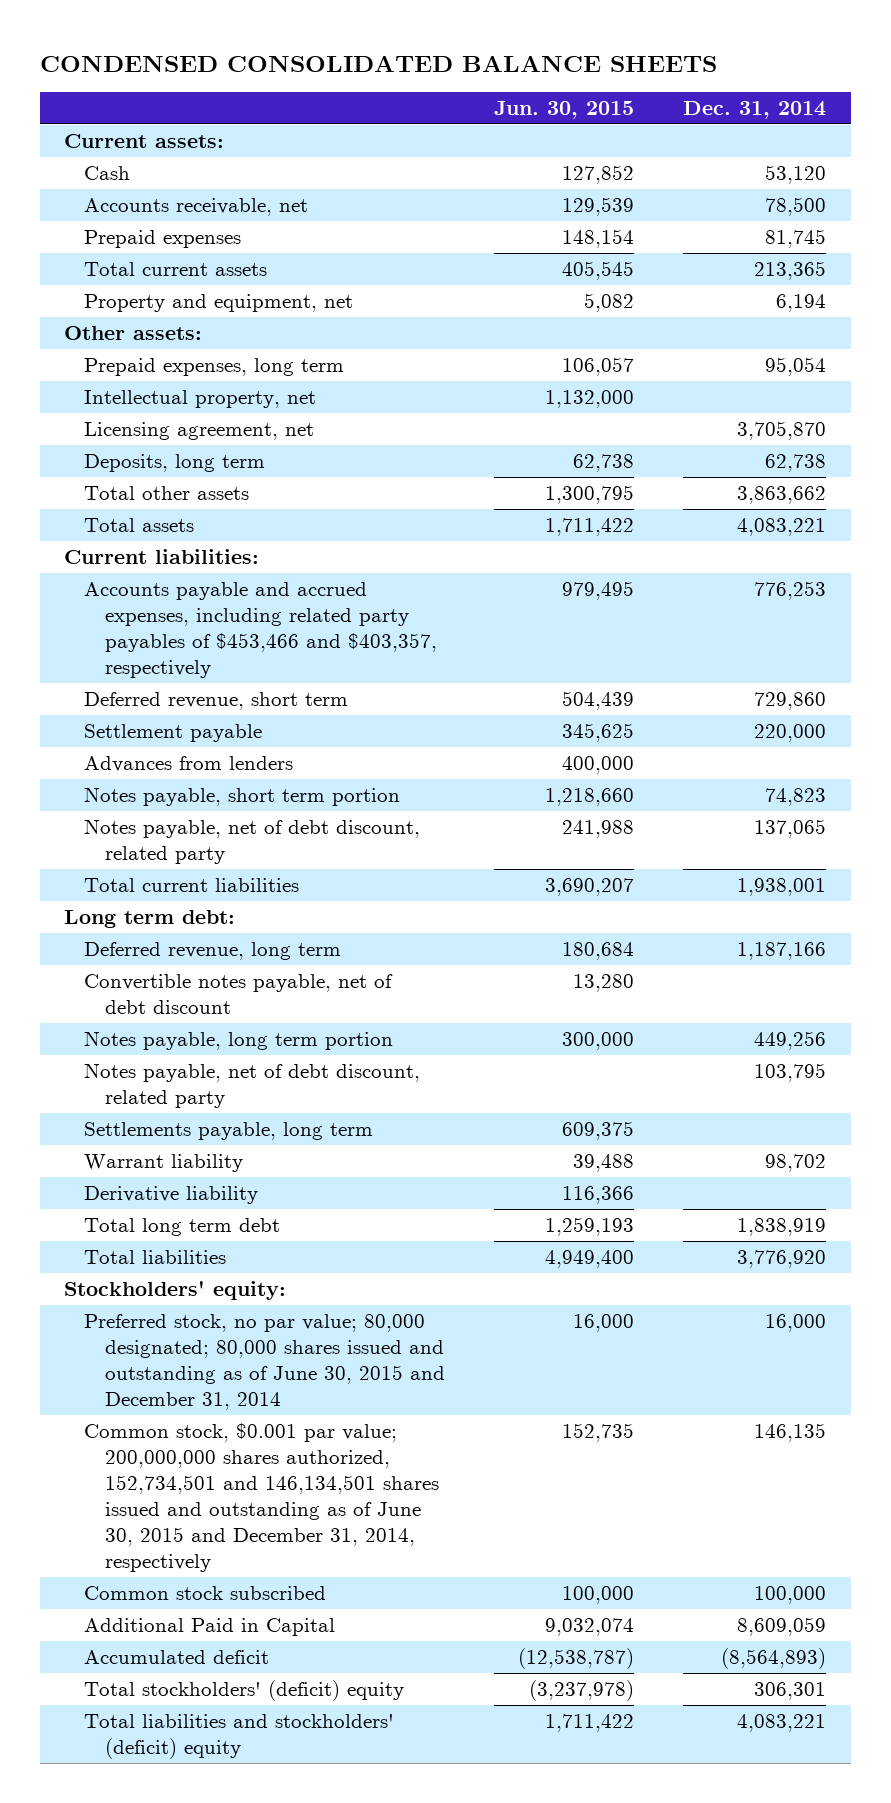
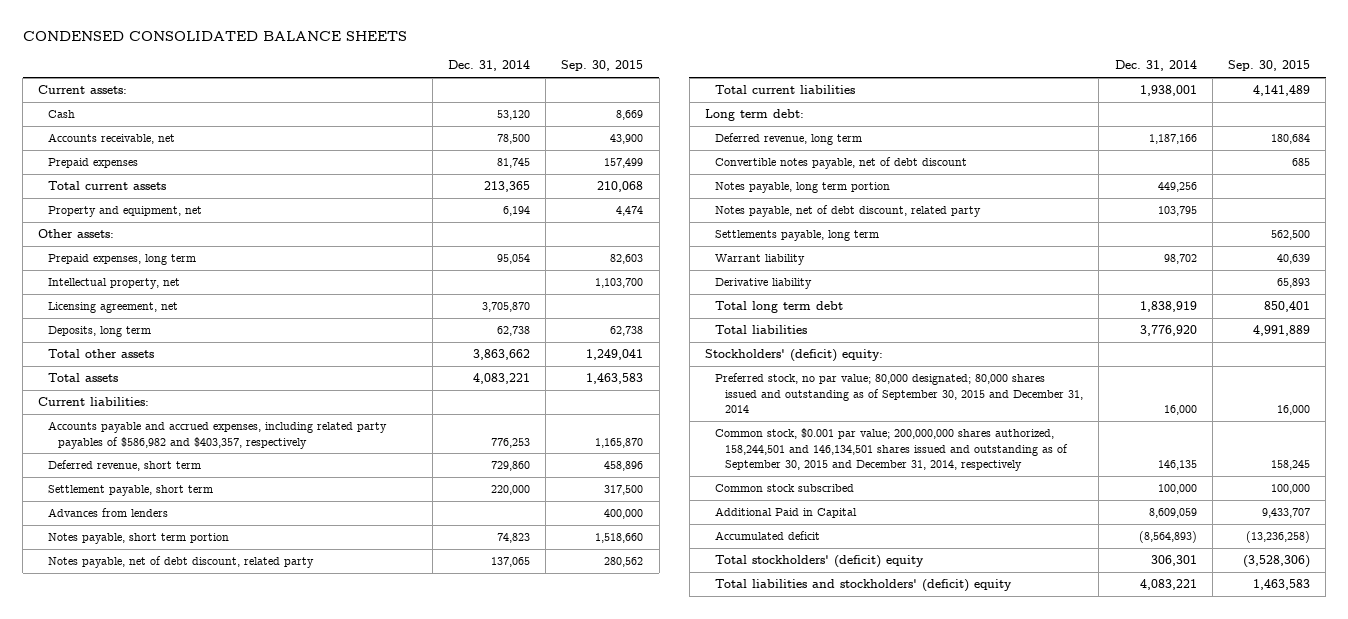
- | Jun. 30, 2015 | Dec. 31, 2014
+ | Dec. 31, 2014 | Sep. 30, 2015
- Accounts payable and accrued expenses, including related party payables of $453,466 and $403,357, respectively | 979,495 | 776,253
+ Accounts payable and accrued expenses, including related party payables of $586,982 and $403,357, respectively | 776,253 | 1,165,870
- Settlement payable | 345,625 | 220,000
+ Settlement payable, short term | 220,000 | 317,500
- Stockholders' equity:
- Preferred stock, no par value; 80,000 designated; 80,000 shares issued and outstanding as of June 30, 2015 and December 31, 2014 | 16,000 | 16,000
- Common stock, $0.001 par value; 200,000,000 shares authorized, 152,734,501 and 146,134,501 shares issued and outstanding as of June 30, 2015 and December 31, 2014, respectively | 152,735 | 146,135
+ Stockholders' (deficit) equity:
+ Preferred stock, no par value; 80,000 designated; 80,000 shares issued and outstanding as of September 30, 2015 and December 31, 2014 | 16,000 | 16,000
+ Common stock, $0.001 par value; 200,000,000 shares authorized, 158,244,501 and 146,134,501 shares issued and outstanding as of September 30, 2015 and December 31, 2014, respectively | 146,135 | 158,245

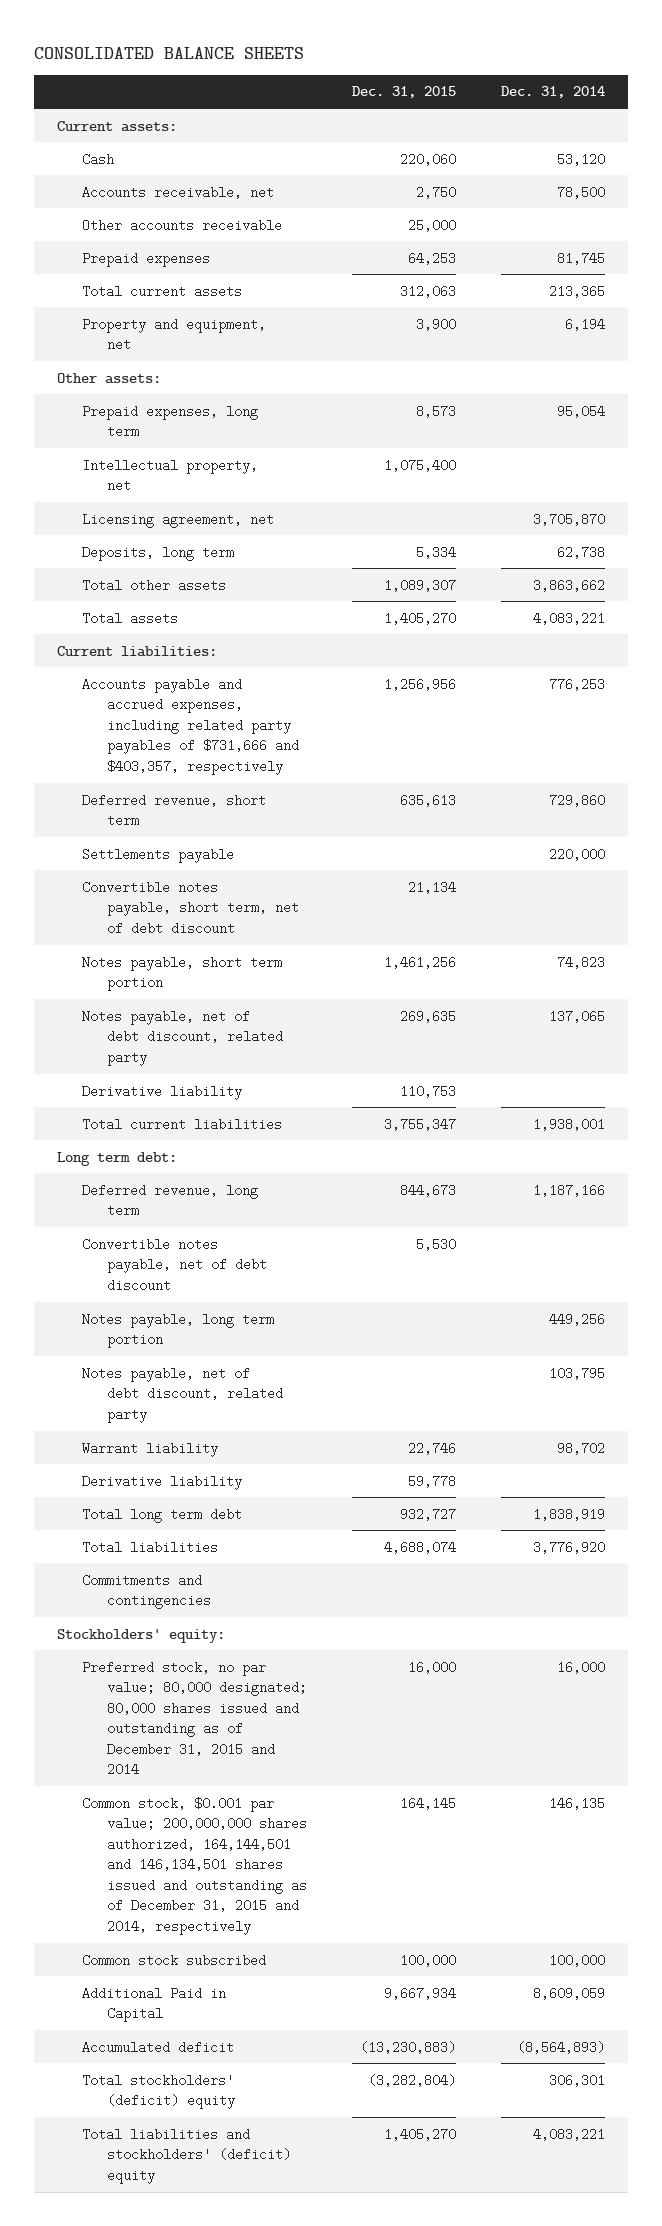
- CONDENSED CONSOLIDATED BALANCE SHEETS
+ CONSOLIDATED BALANCE SHEETS
- | Dec. 31, 2014 | Sep. 30, 2015
+ | Dec. 31, 2015 | Dec. 31, 2014
+ Other accounts receivable | 25,000 |
- Accounts payable and accrued expenses, including related party payables of $586,982 and $403,357, respectively | 776,253 | 1,165,870
+ Accounts payable and accrued expenses, including related party payables of $731,666 and $403,357, respectively | 1,256,956 | 776,253
- Settlement payable, short term | 220,000 | 317,500
- Advances from lenders | | 400,000
+ Settlements payable | | 220,000
+ Convertible notes payable, short term, net of debt discount | 21,134 |
+ Derivative liability | 110,753 |
- Settlements payable, long term | | 562,500
- Stockholders' (deficit) equity:
- Preferred stock, no par value; 80,000 designated; 80,000 shares issued and outstanding as of September 30, 2015 and December 31, 2014 | 16,000 | 16,000
- Common stock, $0.001 par value; 200,000,000 shares authorized, 158,244,501 and 146,134,501 shares issued and outstanding as of September 30, 2015 and December 31, 2014, respectively | 146,135 | 158,245
+ Commitments and contingencies
+ Stockholders' equity:
+ Preferred stock, no par value; 80,000 designated; 80,000 shares issued and outstanding as of December 31, 2015 and 2014 | 16,000 | 16,000
+ Common stock, $0.001 par value; 200,000,000 shares authorized, 164,144,501 and 146,134,501 shares issued and outstanding as of December 31, 2015 and 2014, respectively | 164,145 | 146,135

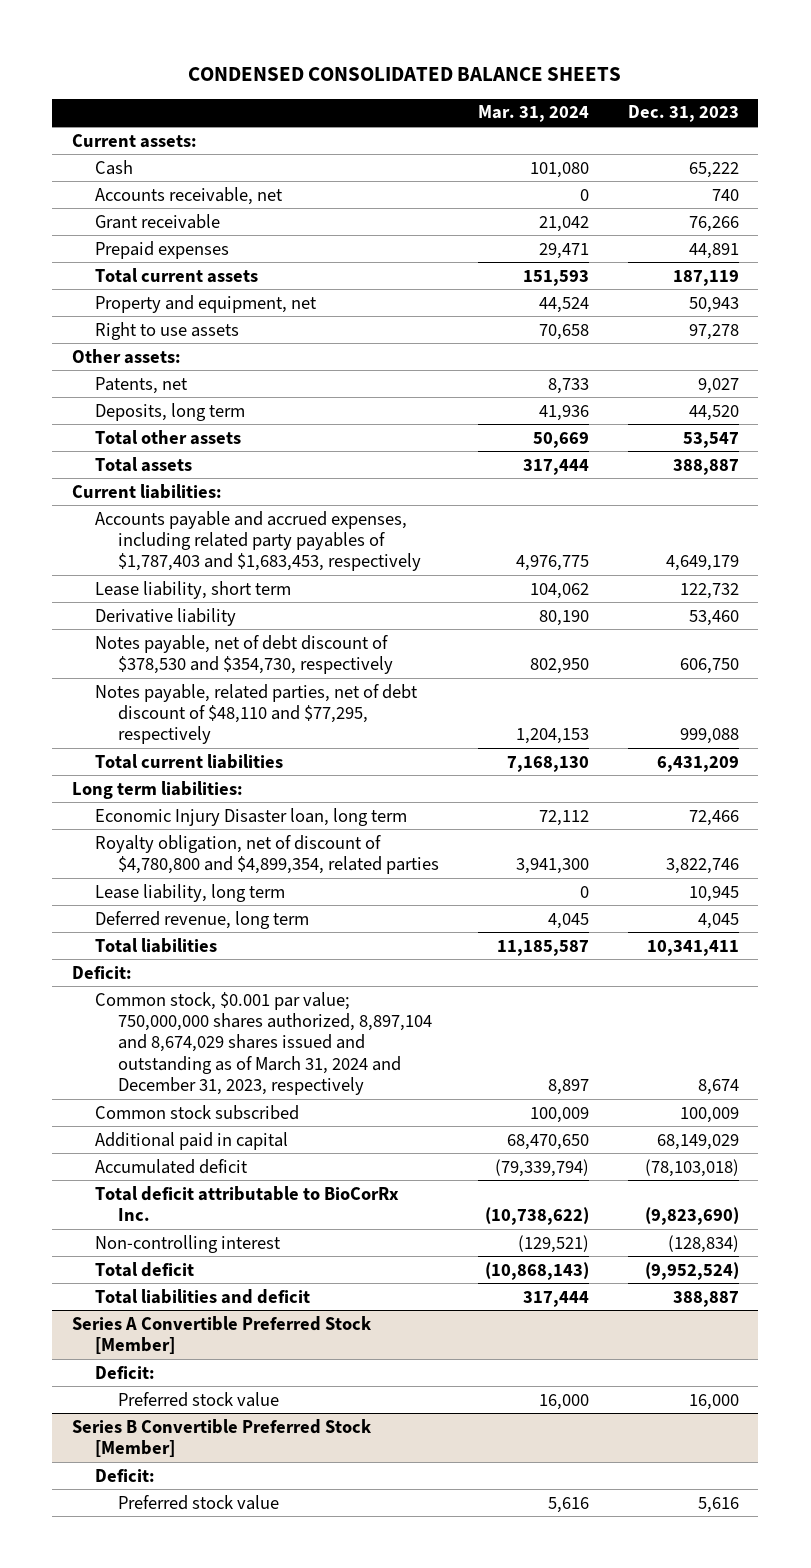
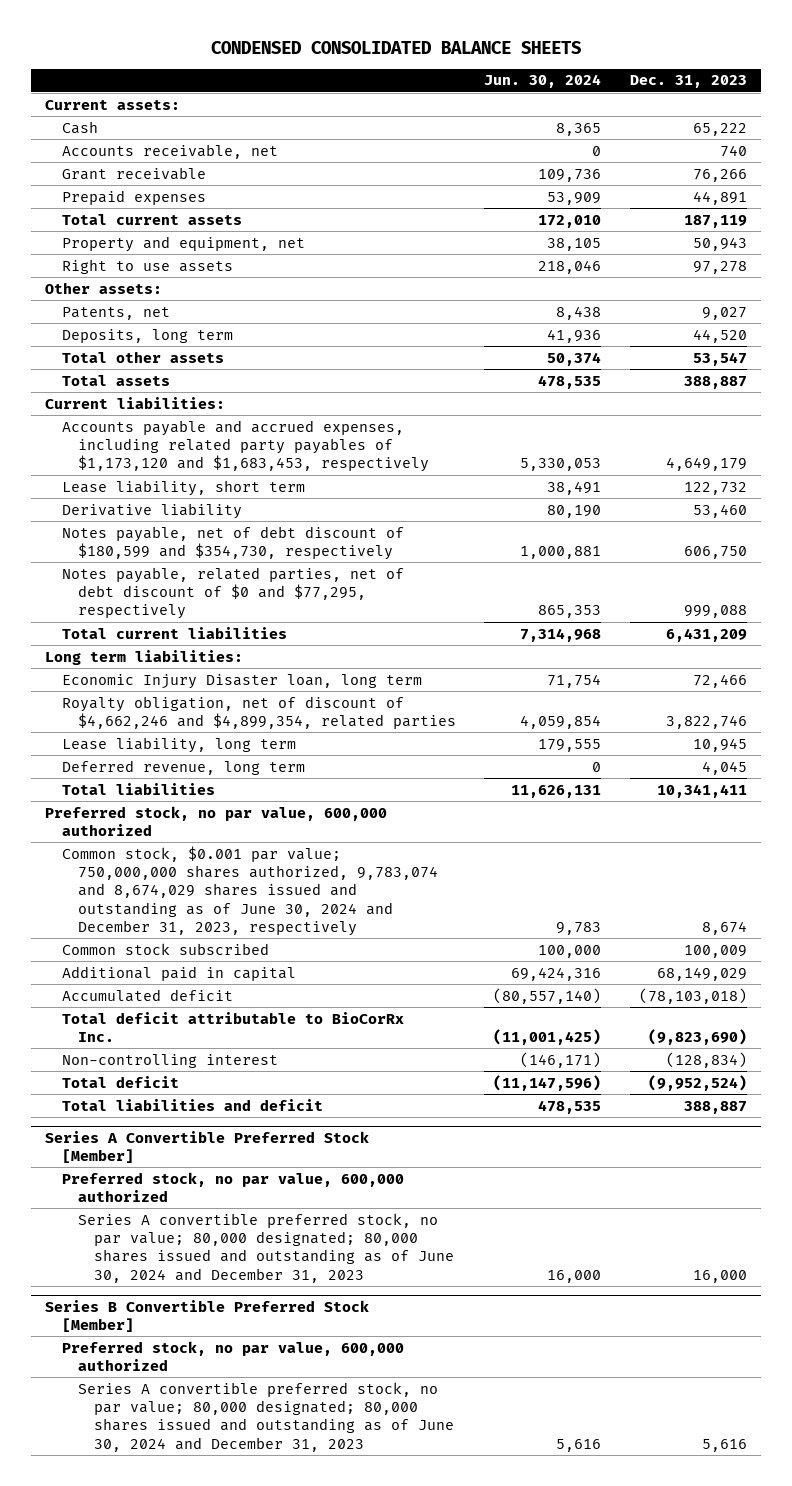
- | Mar. 31, 2024 | Dec. 31, 2023
+ | Jun. 30, 2024 | Dec. 31, 2023
- Accounts payable and accrued expenses, including related party payables of $1,787,403 and $1,683,453, respectively | 4,976,775 | 4,649,179
+ Accounts payable and accrued expenses, including related party payables of $1,173,120 and $1,683,453, respectively | 5,330,053 | 4,649,179
- Notes payable, net of debt discount of $378,530 and $354,730, respectively | 802,950 | 606,750
- Notes payable, related parties, net of debt discount of $48,110 and $77,295, respectively | 1,204,153 | 999,088
+ Notes payable, net of debt discount of $180,599 and $354,730, respectively | 1,000,881 | 606,750
+ Notes payable, related parties, net of debt discount of $0 and $77,295, respectively | 865,353 | 999,088
- Royalty obligation, net of discount of $4,780,800 and $4,899,354, related parties | 3,941,300 | 3,822,746
+ Royalty obligation, net of discount of $4,662,246 and $4,899,354, related parties | 4,059,854 | 3,822,746
- Deficit:
- Common stock, $0.001 par value; 750,000,000 shares authorized, 8,897,104 and 8,674,029 shares issued and outstanding as of March 31, 2024 and December 31, 2023, respectively | 8,897 | 8,674
+ Preferred stock, no par value, 600,000 authorized
+ Common stock, $0.001 par value; 750,000,000 shares authorized, 9,783,074 and 8,674,029 shares issued and outstanding as of June 30, 2024 and December 31, 2023, respectively | 9,783 | 8,674
@ Series A Convertible Preferred Stock [Member]
- Deficit:
- Preferred stock value | 16,000 | 16,000
+ Preferred stock, no par value, 600,000 authorized
+ Series A convertible preferred stock, no par value; 80,000 designated; 80,000 shares issued and outstanding as of June 30, 2024 and December 31, 2023 | 16,000 | 16,000
@ Series B Convertible Preferred Stock [Member]
- Deficit:
- Preferred stock value | 5,616 | 5,616
+ Preferred stock, no par value, 600,000 authorized
+ Series A convertible preferred stock, no par value; 80,000 designated; 80,000 shares issued and outstanding as of June 30, 2024 and December 31, 2023 | 5,616 | 5,616

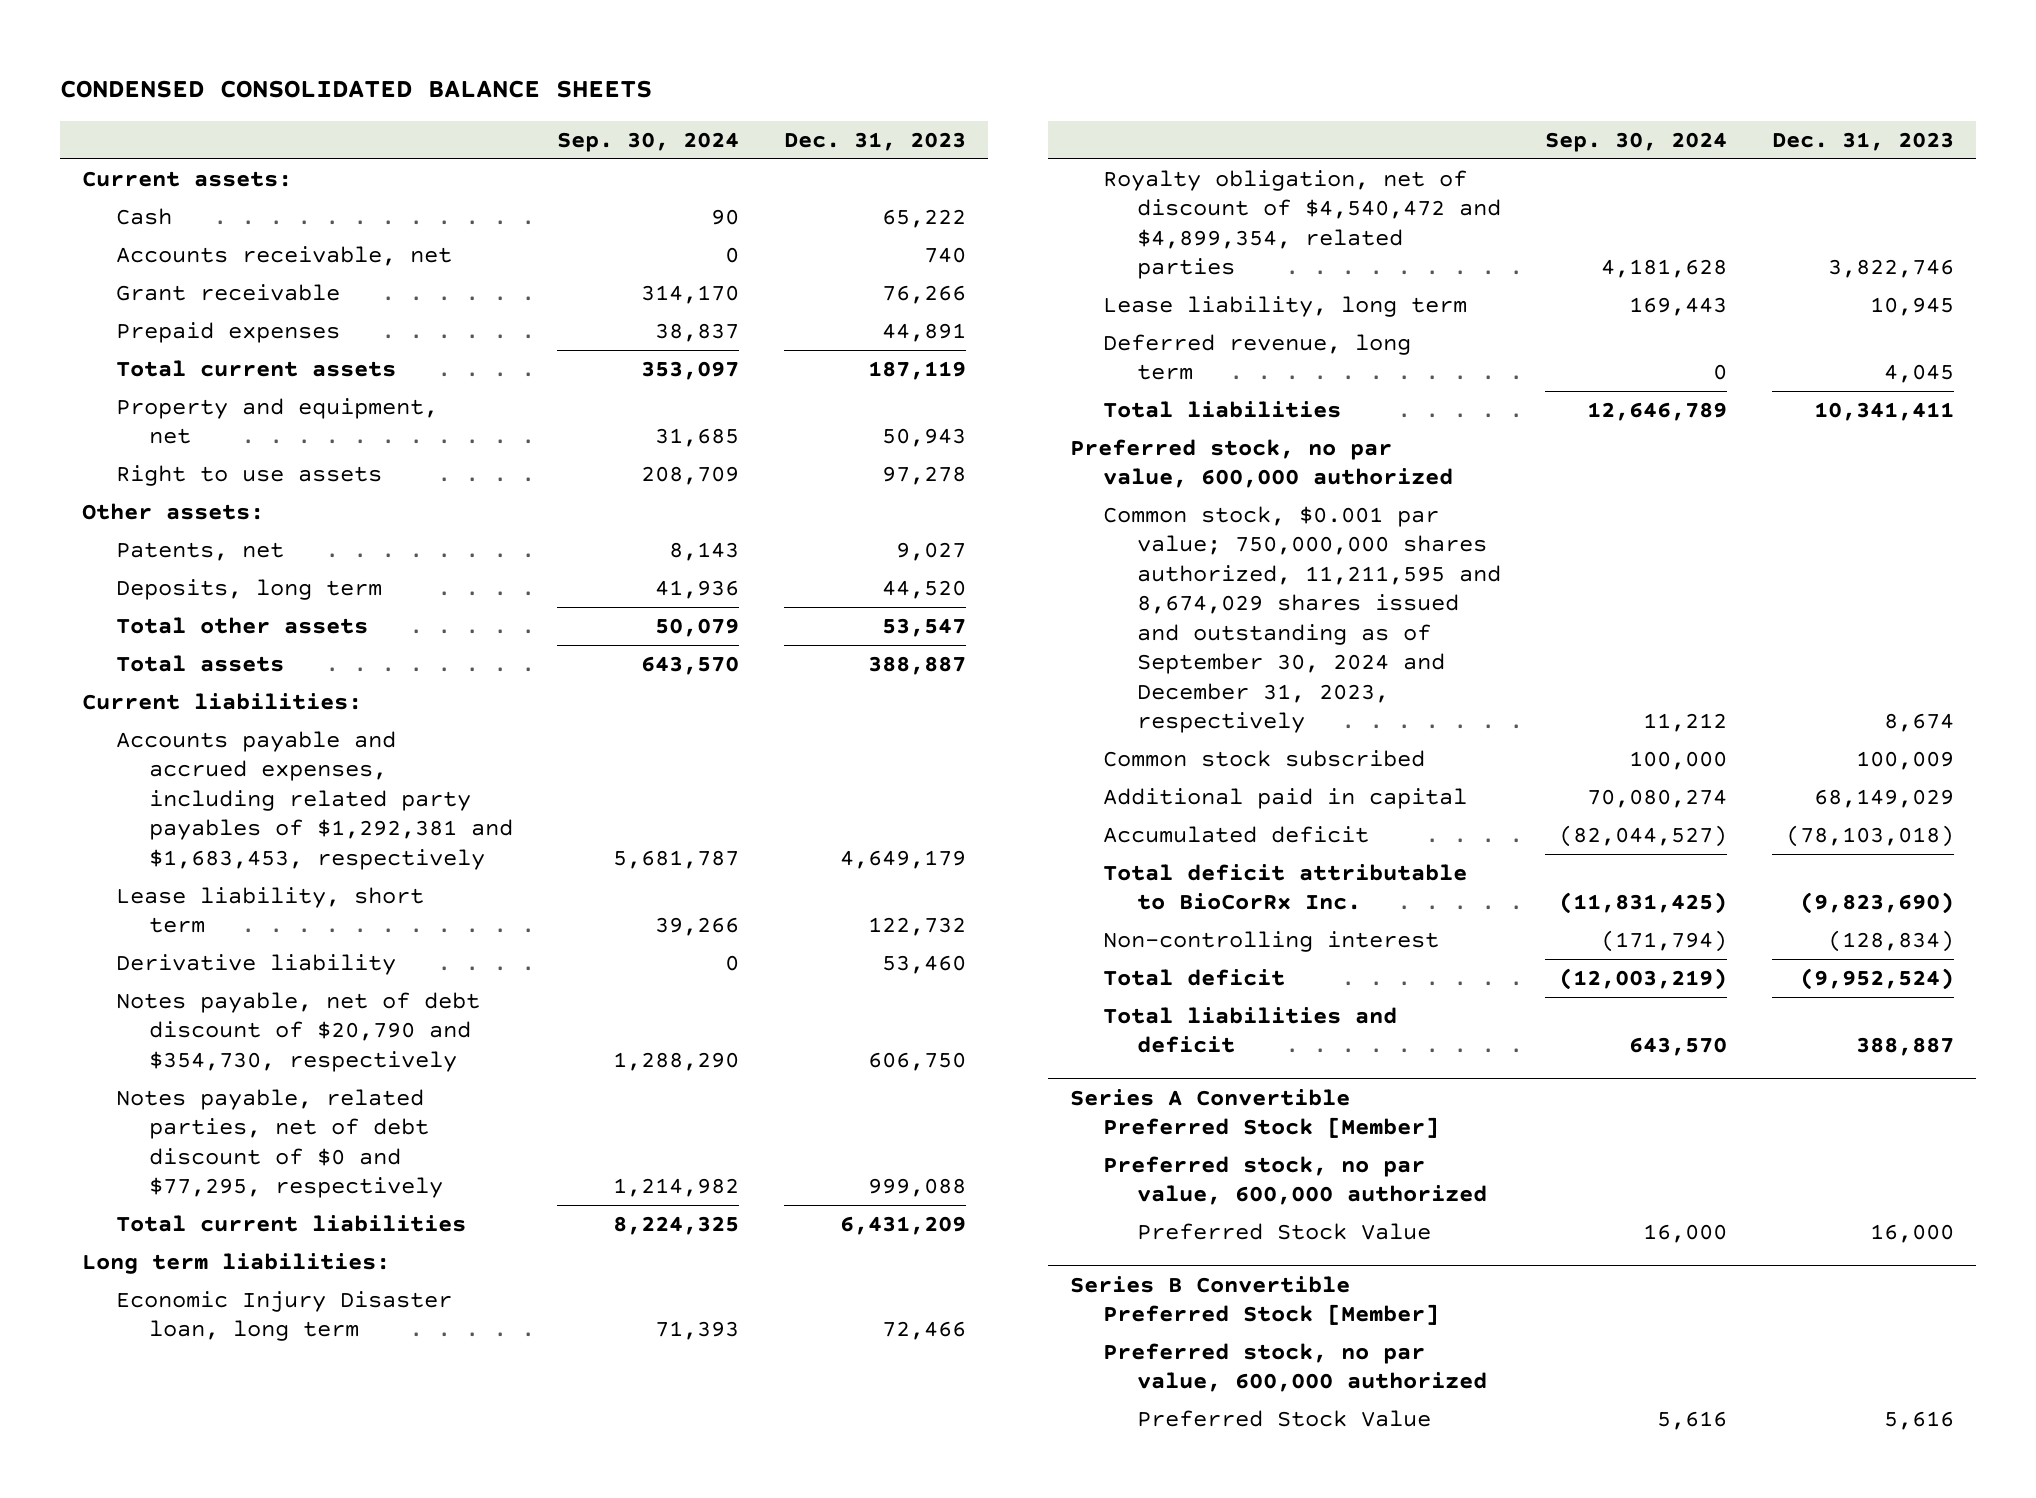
- | Jun. 30, 2024 | Dec. 31, 2023
+ | Sep. 30, 2024 | Dec. 31, 2023
- Accounts payable and accrued expenses, including related party payables of $1,173,120 and $1,683,453, respectively | 5,330,053 | 4,649,179
+ Accounts payable and accrued expenses, including related party payables of $1,292,381 and $1,683,453, respectively | 5,681,787 | 4,649,179
- Notes payable, net of debt discount of $180,599 and $354,730, respectively | 1,000,881 | 606,750
+ Notes payable, net of debt discount of $20,790 and $354,730, respectively | 1,288,290 | 606,750
- Royalty obligation, net of discount of $4,662,246 and $4,899,354, related parties | 4,059,854 | 3,822,746
+ Royalty obligation, net of discount of $4,540,472 and $4,899,354, related parties | 4,181,628 | 3,822,746
- Common stock, $0.001 par value; 750,000,000 shares authorized, 9,783,074 and 8,674,029 shares issued and outstanding as of June 30, 2024 and December 31, 2023, respectively | 9,783 | 8,674
+ Common stock, $0.001 par value; 750,000,000 shares authorized, 11,211,595 and 8,674,029 shares issued and outstanding as of September 30, 2024 and December 31, 2023, respectively | 11,212 | 8,674
@ Series A Convertible Preferred Stock [Member]
- Series A convertible preferred stock, no par value; 80,000 designated; 80,000 shares issued and outstanding as of June 30, 2024 and December 31, 2023 | 16,000 | 16,000
+ Preferred Stock Value | 16,000 | 16,000
@ Series B Convertible Preferred Stock [Member]
- Series A convertible preferred stock, no par value; 80,000 designated; 80,000 shares issued and outstanding as of June 30, 2024 and December 31, 2023 | 5,616 | 5,616
+ Preferred Stock Value | 5,616 | 5,616

